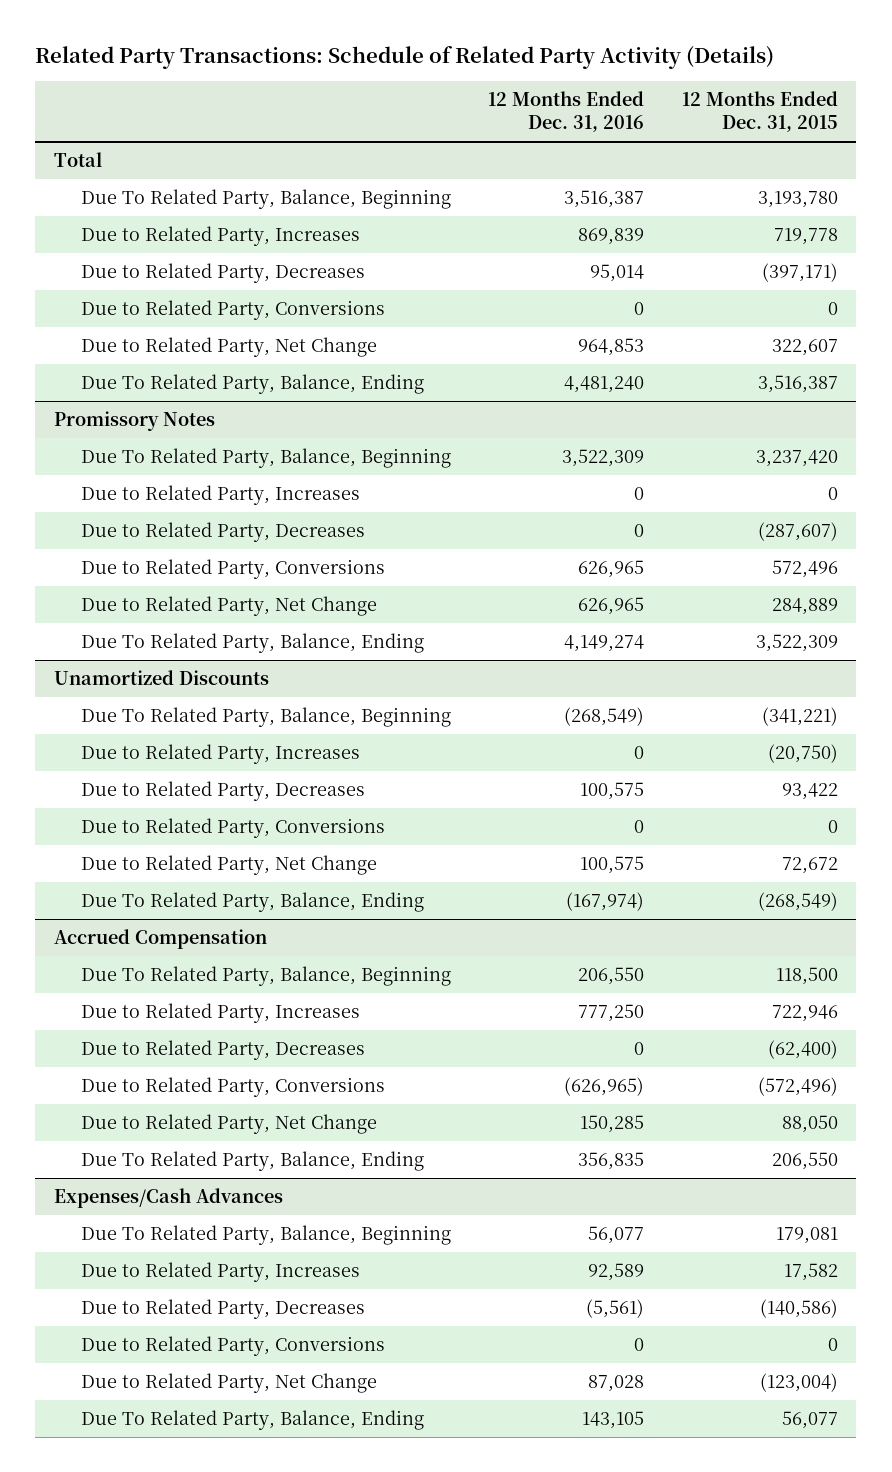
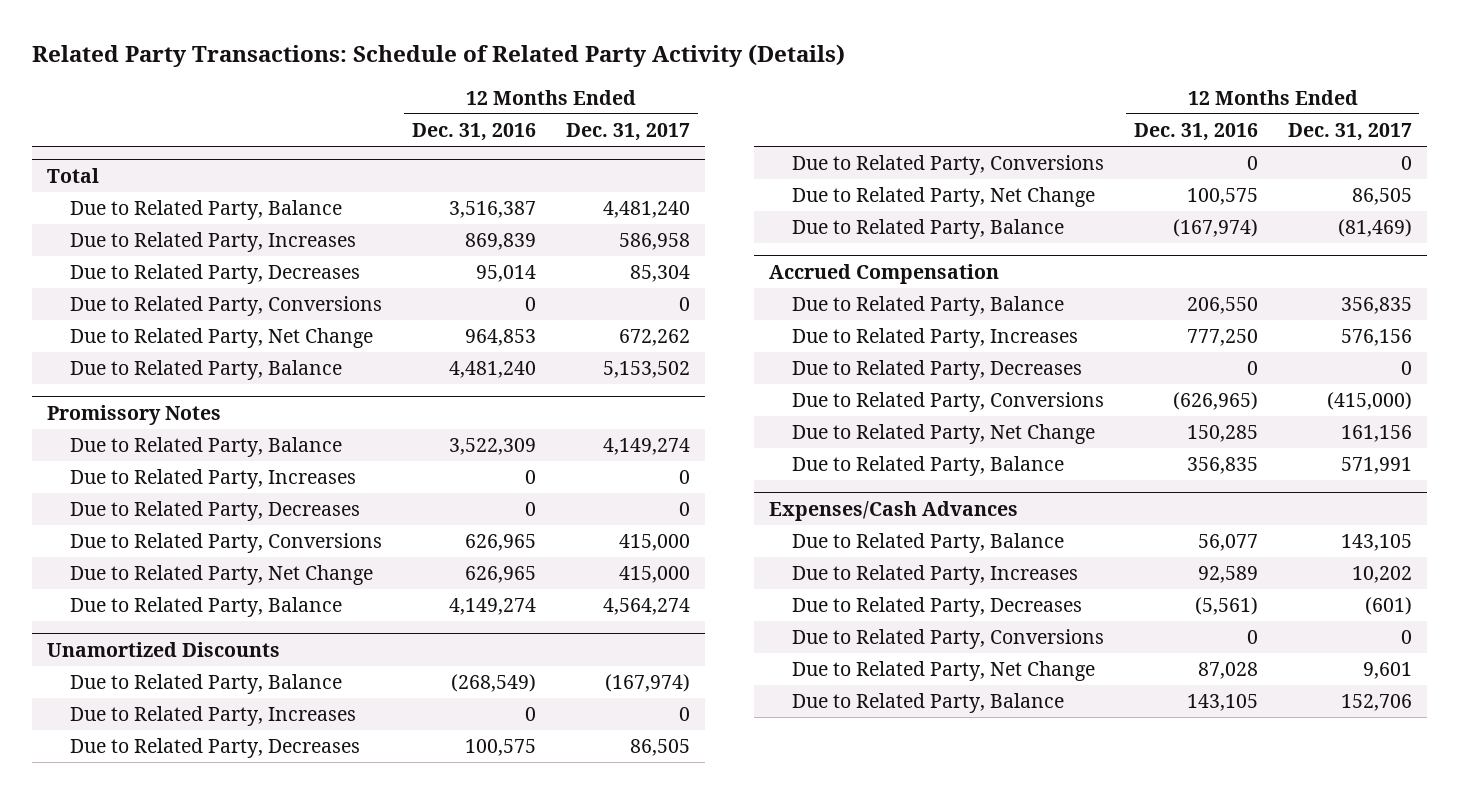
- | 12 Months Ended Dec. 31, 2016 | 12 Months Ended Dec. 31, 2015
+ | 12 Months Ended Dec. 31, 2016 | 12 Months Ended Dec. 31, 2017
@ Total
- Due To Related Party, Balance, Beginning | 3,516,387 | 3,193,780
+ Due to Related Party, Balance | 3,516,387 | 4,481,240
- Due To Related Party, Balance, Ending | 4,481,240 | 3,516,387
+ Due to Related Party, Balance | 4,481,240 | 5,153,502
@ Promissory Notes
- Due To Related Party, Balance, Beginning | 3,522,309 | 3,237,420
+ Due to Related Party, Balance | 3,522,309 | 4,149,274
- Due To Related Party, Balance, Ending | 4,149,274 | 3,522,309
+ Due to Related Party, Balance | 4,149,274 | 4,564,274
@ Unamortized Discounts
- Due To Related Party, Balance, Beginning | (268,549) | (341,221)
+ Due to Related Party, Balance | (268,549) | (167,974)
- Due To Related Party, Balance, Ending | (167,974) | (268,549)
+ Due to Related Party, Balance | (167,974) | (81,469)
@ Accrued Compensation
- Due To Related Party, Balance, Beginning | 206,550 | 118,500
+ Due to Related Party, Balance | 206,550 | 356,835
- Due To Related Party, Balance, Ending | 356,835 | 206,550
+ Due to Related Party, Balance | 356,835 | 571,991
@ Expenses/Cash Advances
- Due To Related Party, Balance, Beginning | 56,077 | 179,081
+ Due to Related Party, Balance | 56,077 | 143,105
- Due To Related Party, Balance, Ending | 143,105 | 56,077
+ Due to Related Party, Balance | 143,105 | 152,706

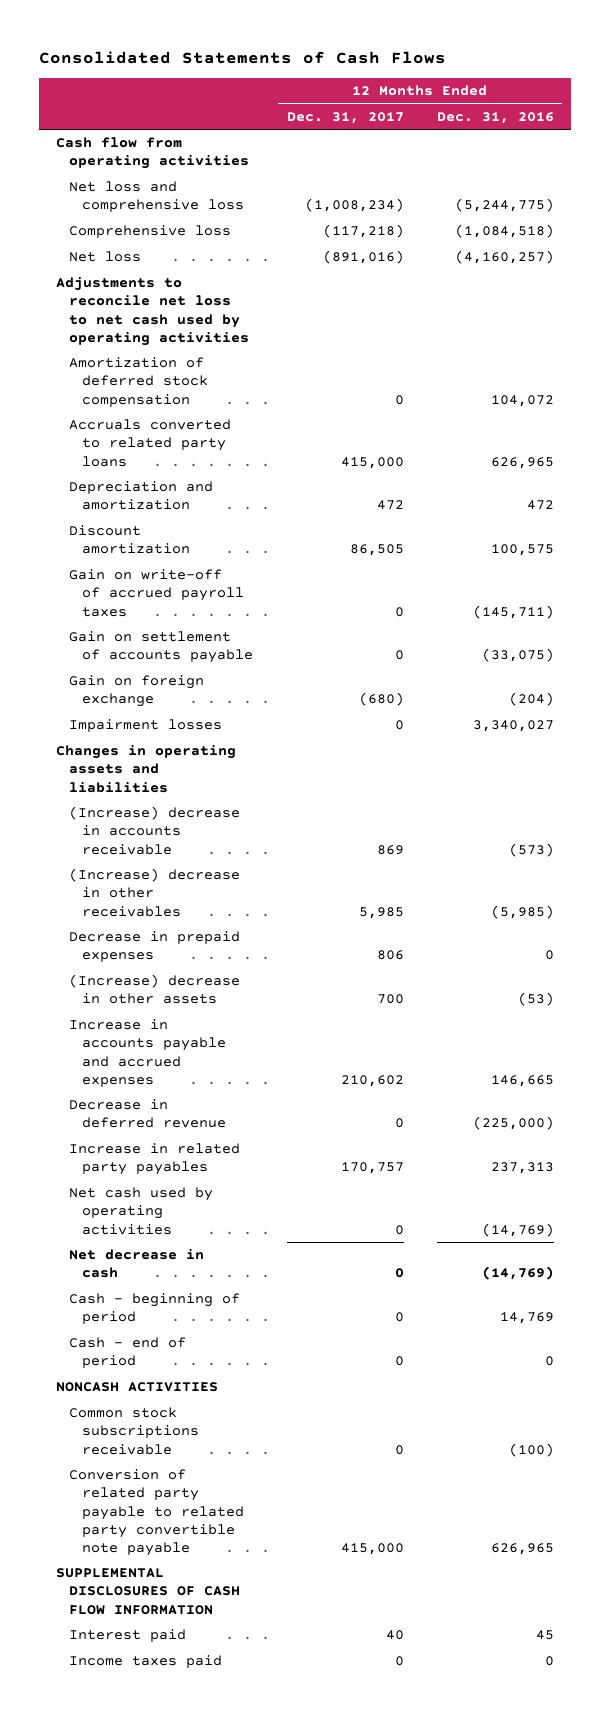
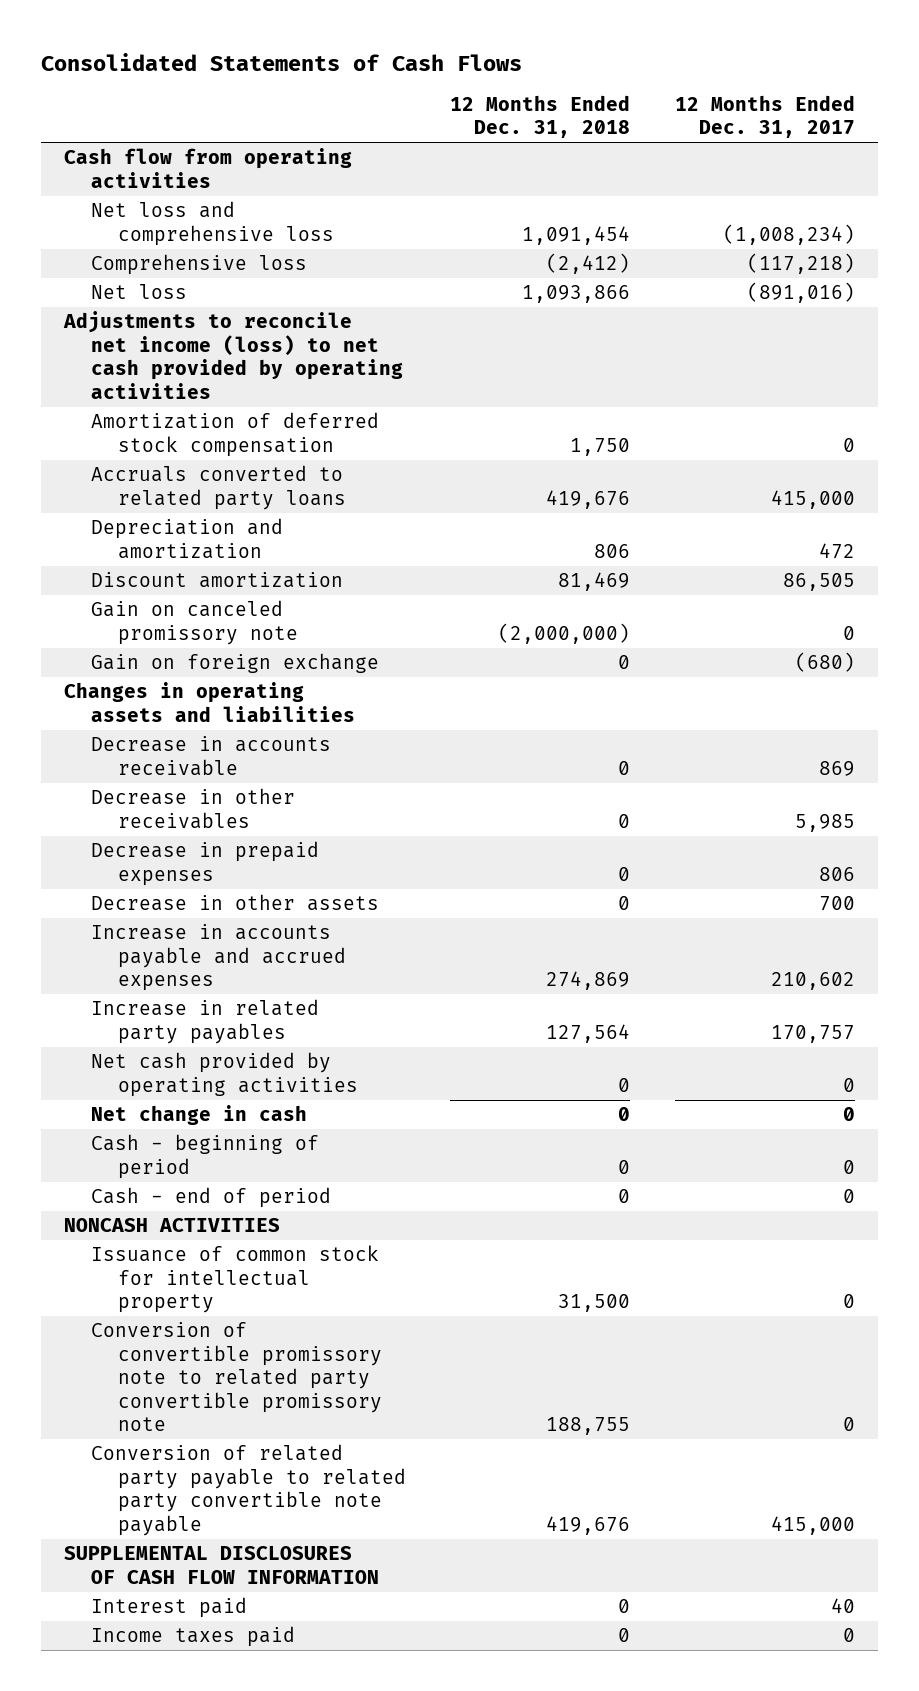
- | 12 Months Ended Dec. 31, 2017 | 12 Months Ended Dec. 31, 2016
+ | 12 Months Ended Dec. 31, 2018 | 12 Months Ended Dec. 31, 2017
- Adjustments to reconcile net loss to net cash used by operating activities
+ Adjustments to reconcile net income (loss) to net cash provided by operating activities
- Gain on write-off of accrued payroll taxes | 0 | (145,711)
- Gain on settlement of accounts payable | 0 | (33,075)
+ Gain on canceled promissory note | (2,000,000) | 0
- Impairment losses | 0 | 3,340,027
- (Increase) decrease in accounts receivable | 869 | (573)
- (Increase) decrease in other receivables | 5,985 | (5,985)
+ Decrease in accounts receivable | 0 | 869
+ Decrease in other receivables | 0 | 5,985
- (Increase) decrease in other assets | 700 | (53)
+ Decrease in other assets | 0 | 700
- Decrease in deferred revenue | 0 | (225,000)
- Net cash used by operating activities | 0 | (14,769)
- Net decrease in cash | 0 | (14,769)
+ Net cash provided by operating activities | 0 | 0
+ Net change in cash | 0 | 0
- Common stock subscriptions receivable | 0 | (100)
+ Issuance of common stock for intellectual property | 31,500 | 0
+ Conversion of convertible promissory note to related party convertible promissory note | 188,755 | 0

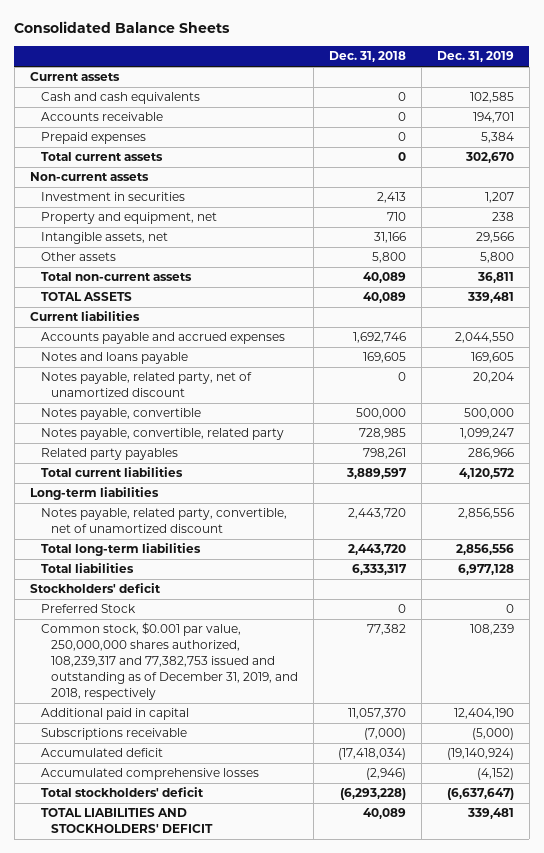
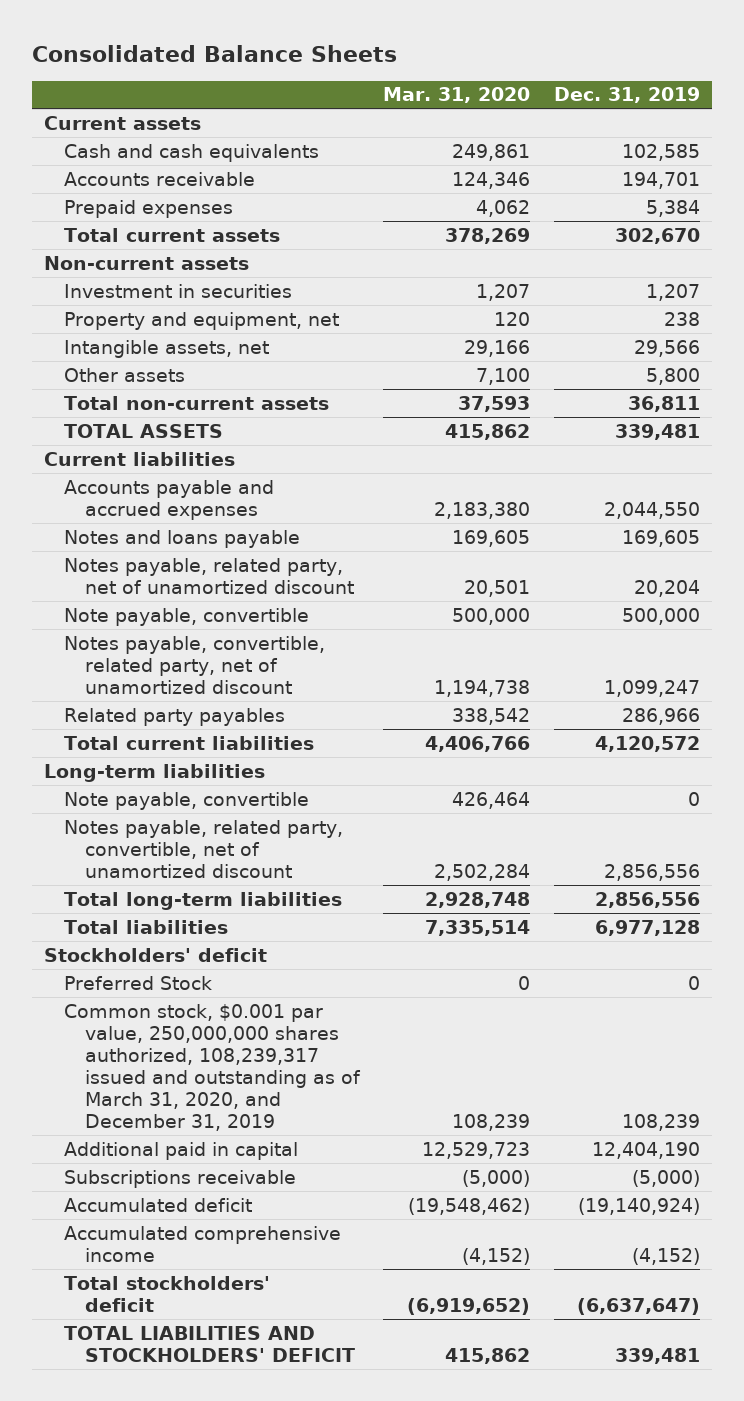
- | Dec. 31, 2018 | Dec. 31, 2019
+ | Mar. 31, 2020 | Dec. 31, 2019
- Notes payable, convertible | 500,000 | 500,000
- Notes payable, convertible, related party | 728,985 | 1,099,247
+ Note payable, convertible | 500,000 | 500,000
+ Notes payable, convertible, related party, net of unamortized discount | 1,194,738 | 1,099,247
+ Note payable, convertible | 426,464 | 0
- Common stock, $0.001 par value, 250,000,000 shares authorized, 108,239,317 and 77,382,753 issued and outstanding as of December 31, 2019, and 2018, respectively | 77,382 | 108,239
+ Common stock, $0.001 par value, 250,000,000 shares authorized, 108,239,317 issued and outstanding as of March 31, 2020, and December 31, 2019 | 108,239 | 108,239
- Accumulated comprehensive losses | (2,946) | (4,152)
+ Accumulated comprehensive income | (4,152) | (4,152)

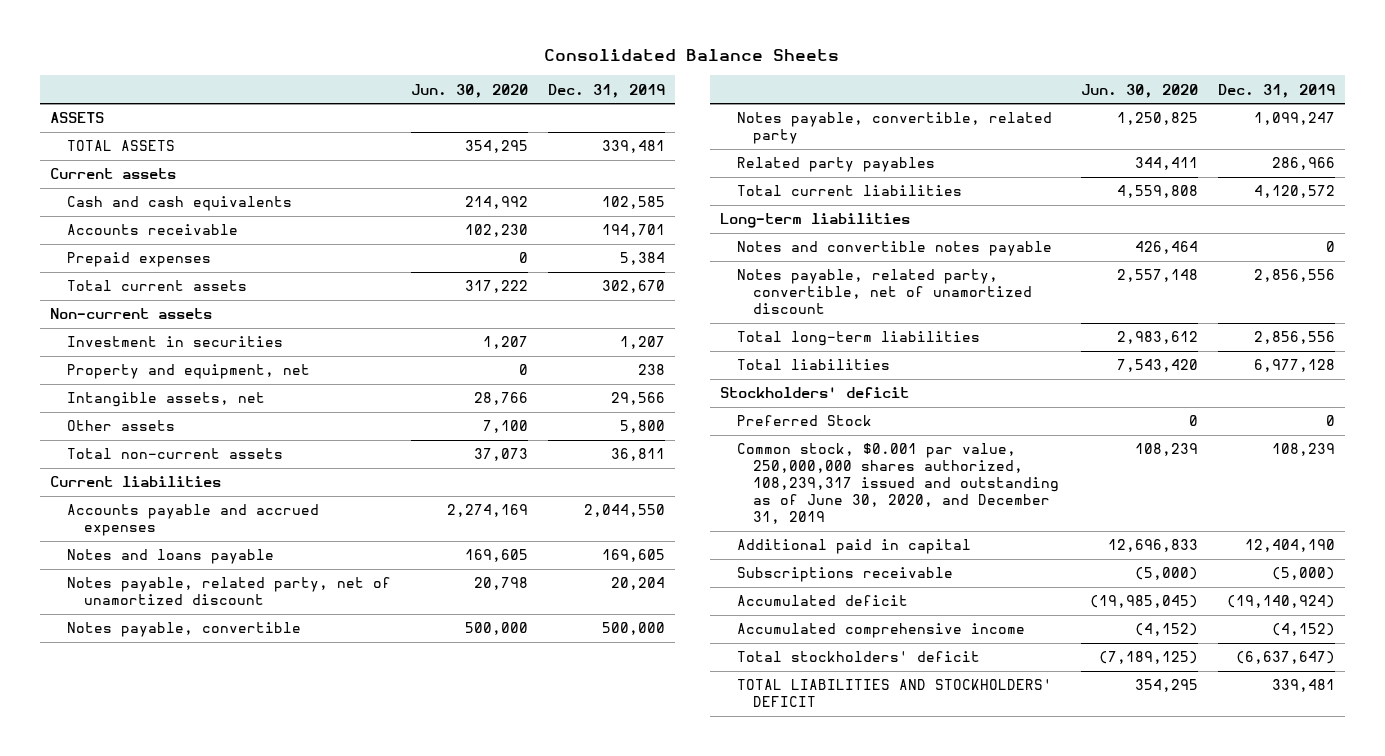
- | Mar. 31, 2020 | Dec. 31, 2019
+ | Jun. 30, 2020 | Dec. 31, 2019
+ ASSETS
moved up: TOTAL ASSETS | 354,295 | 339,481
- Note payable, convertible | 500,000 | 500,000
- Notes payable, convertible, related party, net of unamortized discount | 1,194,738 | 1,099,247
+ Notes payable, convertible | 500,000 | 500,000
+ Notes payable, convertible, related party | 1,250,825 | 1,099,247
- Note payable, convertible | 426,464 | 0
+ Notes and convertible notes payable | 426,464 | 0
- Common stock, $0.001 par value, 250,000,000 shares authorized, 108,239,317 issued and outstanding as of March 31, 2020, and December 31, 2019 | 108,239 | 108,239
+ Common stock, $0.001 par value, 250,000,000 shares authorized, 108,239,317 issued and outstanding as of June 30, 2020, and December 31, 2019 | 108,239 | 108,239

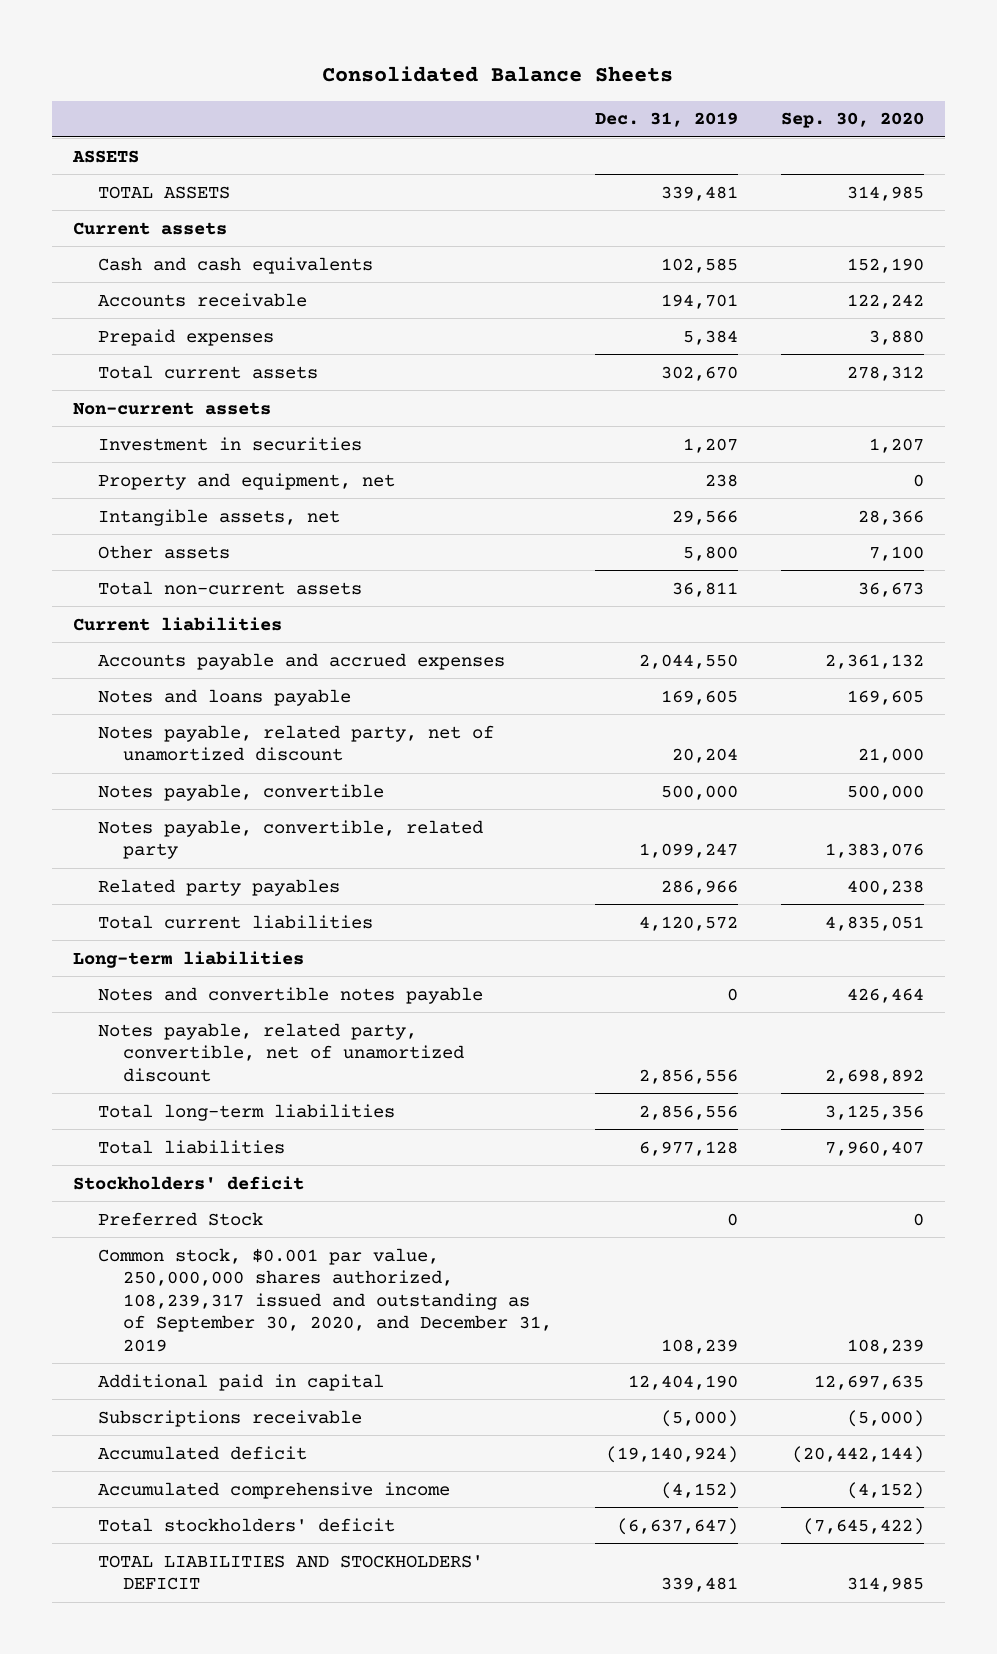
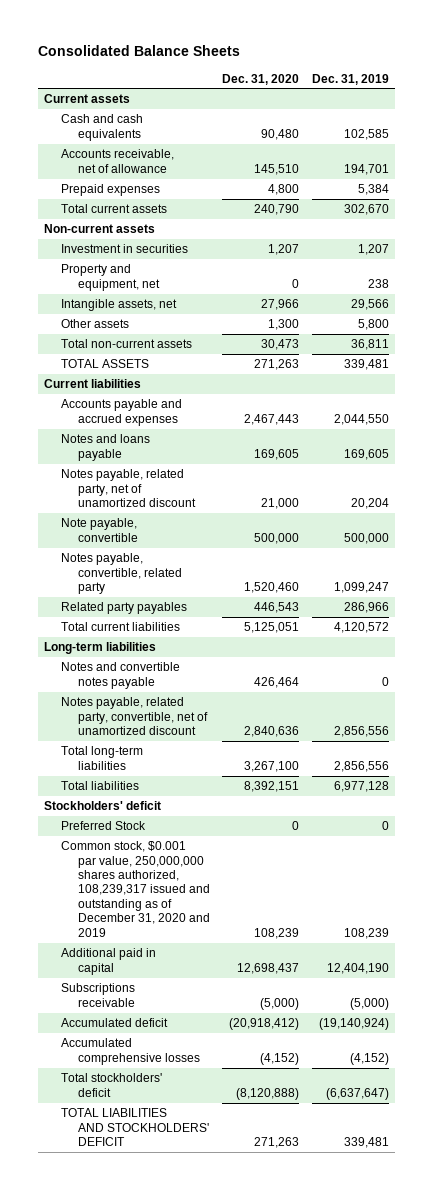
- | Dec. 31, 2019 | Sep. 30, 2020
+ | Dec. 31, 2020 | Dec. 31, 2019
- ASSETS
- Accounts receivable | 194,701 | 122,242
+ Accounts receivable, net of allowance | 145,510 | 194,701
moved down: TOTAL ASSETS | 271,263 | 339,481
- Notes payable, convertible | 500,000 | 500,000
+ Note payable, convertible | 500,000 | 500,000
- Common stock, $0.001 par value, 250,000,000 shares authorized, 108,239,317 issued and outstanding as of September 30, 2020, and December 31, 2019 | 108,239 | 108,239
+ Common stock, $0.001 par value, 250,000,000 shares authorized, 108,239,317 issued and outstanding as of December 31, 2020 and 2019 | 108,239 | 108,239
- Accumulated comprehensive income | (4,152) | (4,152)
+ Accumulated comprehensive losses | (4,152) | (4,152)

